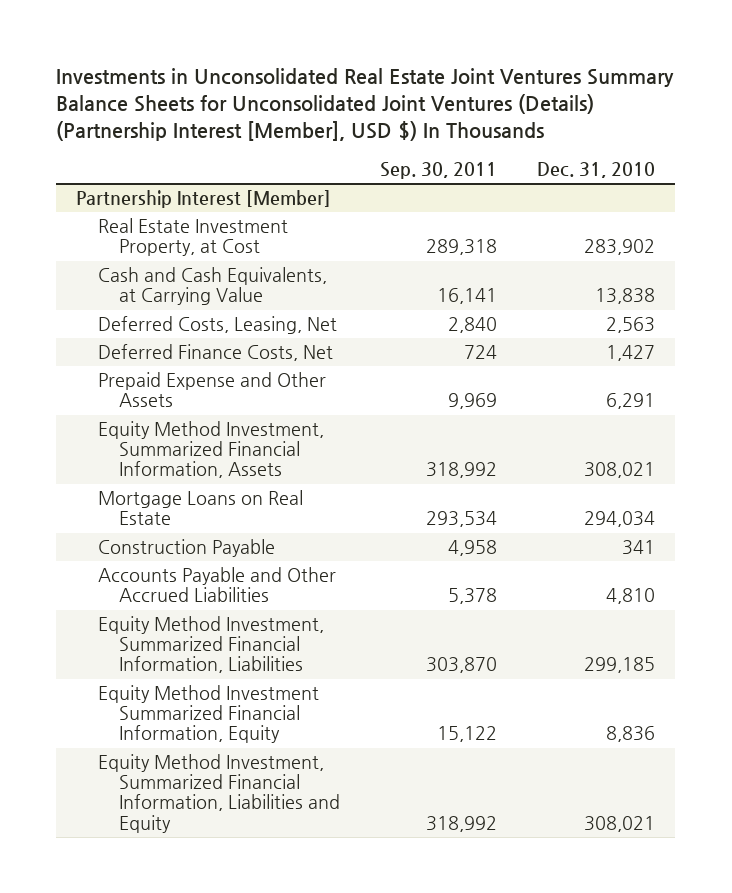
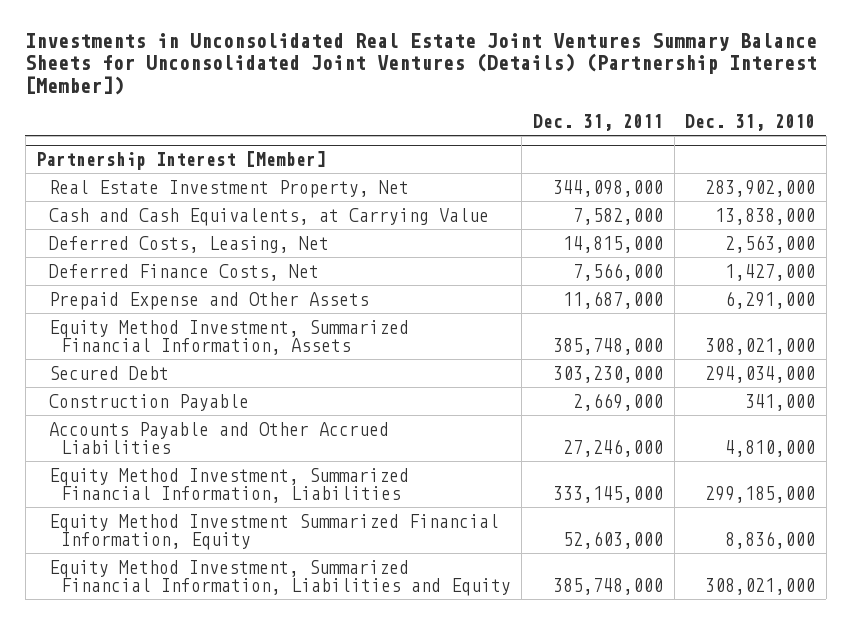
- Investments in Unconsolidated Real Estate Joint Ventures Summary Balance Sheets for Unconsolidated Joint Ventures (Details) (Partnership Interest [Member], USD $) In Thousands
+ Investments in Unconsolidated Real Estate Joint Ventures Summary Balance Sheets for Unconsolidated Joint Ventures (Details) (Partnership Interest [Member])
- | Sep. 30, 2011 | Dec. 31, 2010
+ | Dec. 31, 2011 | Dec. 31, 2010
@ Partnership Interest [Member]
- Real Estate Investment Property, at Cost | 289,318 | 283,902
- Cash and Cash Equivalents, at Carrying Value | 16,141 | 13,838
- Deferred Costs, Leasing, Net | 2,840 | 2,563
- Deferred Finance Costs, Net | 724 | 1,427
- Prepaid Expense and Other Assets | 9,969 | 6,291
- Equity Method Investment, Summarized Financial Information, Assets | 318,992 | 308,021
- Mortgage Loans on Real Estate | 293,534 | 294,034
- Construction Payable | 4,958 | 341
- Accounts Payable and Other Accrued Liabilities | 5,378 | 4,810
- Equity Method Investment, Summarized Financial Information, Liabilities | 303,870 | 299,185
- Equity Method Investment Summarized Financial Information, Equity | 15,122 | 8,836
- Equity Method Investment, Summarized Financial Information, Liabilities and Equity | 318,992 | 308,021
+ Real Estate Investment Property, Net | 344,098,000 | 283,902,000
+ Cash and Cash Equivalents, at Carrying Value | 7,582,000 | 13,838,000
+ Deferred Costs, Leasing, Net | 14,815,000 | 2,563,000
+ Deferred Finance Costs, Net | 7,566,000 | 1,427,000
+ Prepaid Expense and Other Assets | 11,687,000 | 6,291,000
+ Equity Method Investment, Summarized Financial Information, Assets | 385,748,000 | 308,021,000
+ Secured Debt | 303,230,000 | 294,034,000
+ Construction Payable | 2,669,000 | 341,000
+ Accounts Payable and Other Accrued Liabilities | 27,246,000 | 4,810,000
+ Equity Method Investment, Summarized Financial Information, Liabilities | 333,145,000 | 299,185,000
+ Equity Method Investment Summarized Financial Information, Equity | 52,603,000 | 8,836,000
+ Equity Method Investment, Summarized Financial Information, Liabilities and Equity | 385,748,000 | 308,021,000

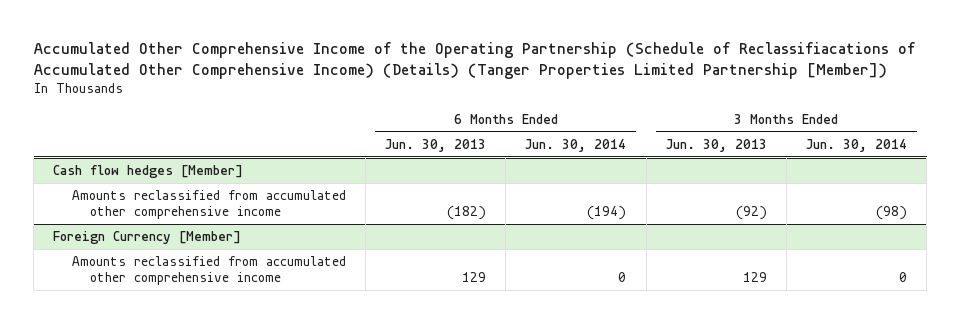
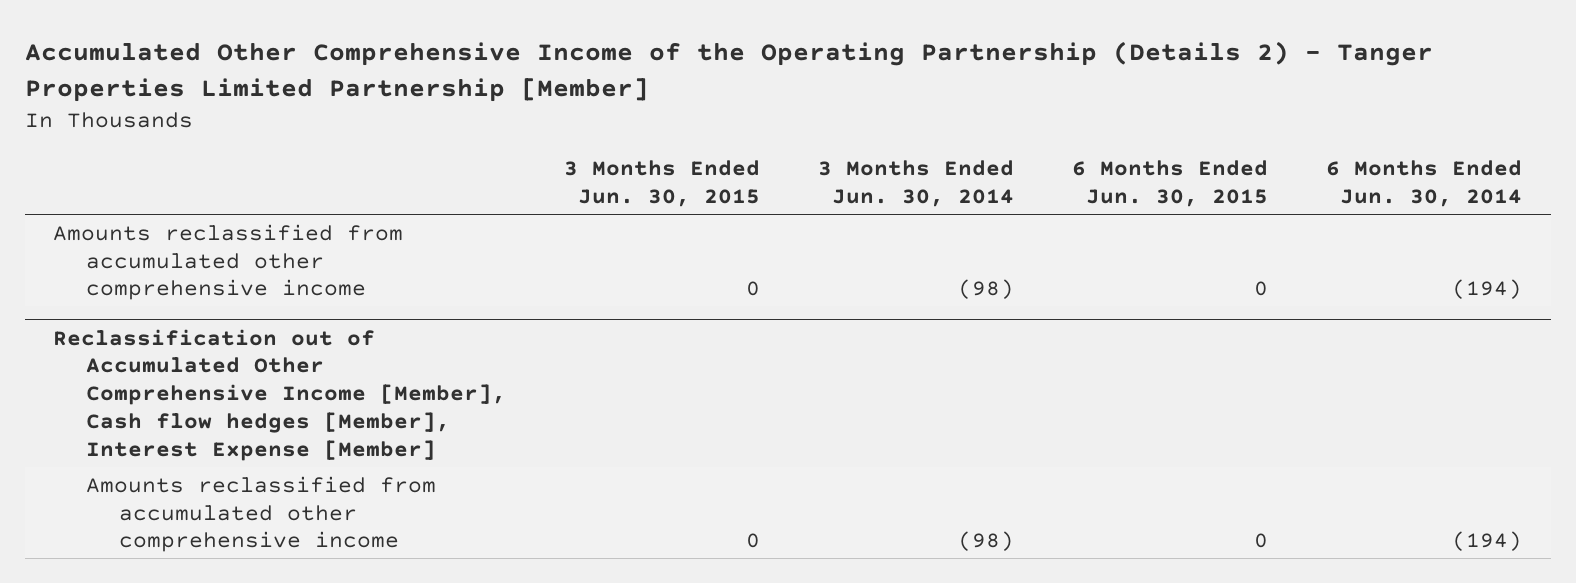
- Accumulated Other Comprehensive Income of the Operating Partnership (Schedule of Reclassifiacations of Accumulated Other Comprehensive Income) (Details) (Tanger Properties Limited Partnership [Member])
+ Accumulated Other Comprehensive Income of the Operating Partnership (Details 2) - Tanger Properties Limited Partnership [Member]
- | 6 Months Ended Jun. 30, 2013 | 6 Months Ended Jun. 30, 2014 | 3 Months Ended Jun. 30, 2013 | 3 Months Ended Jun. 30, 2014
+ | 3 Months Ended Jun. 30, 2015 | 3 Months Ended Jun. 30, 2014 | 6 Months Ended Jun. 30, 2015 | 6 Months Ended Jun. 30, 2014
- Cash flow hedges [Member]
- Foreign Currency [Member]
- Amounts reclassified from accumulated other comprehensive income | 129 | 0 | 129 | 0
+ Reclassification out of Accumulated Other Comprehensive Income [Member], Cash flow hedges [Member], Interest Expense [Member]
+ Amounts reclassified from accumulated other comprehensive income | 0 | (98) | 0 | (194)

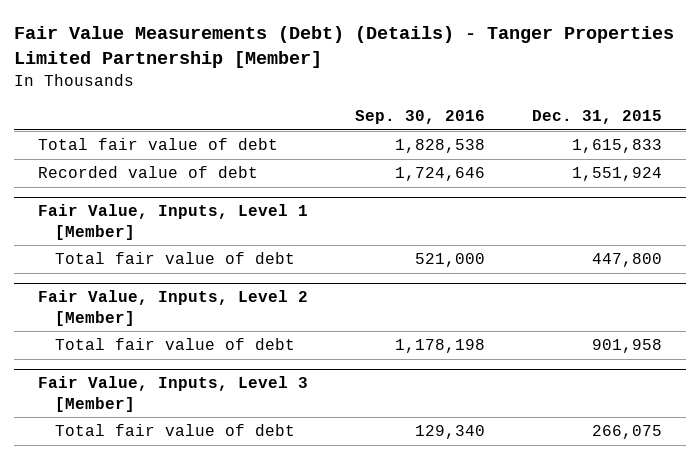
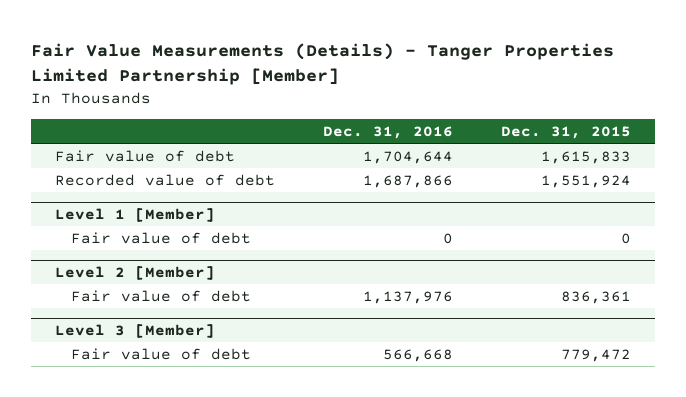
- Fair Value Measurements (Debt) (Details) - Tanger Properties Limited Partnership [Member]
+ Fair Value Measurements (Details) - Tanger Properties Limited Partnership [Member]
- | Sep. 30, 2016 | Dec. 31, 2015
+ | Dec. 31, 2016 | Dec. 31, 2015
- Total fair value of debt | 1,828,538 | 1,615,833
+ Fair value of debt | 1,704,644 | 1,615,833
- Fair Value, Inputs, Level 1 [Member]
- Total fair value of debt | 521,000 | 447,800
- Fair Value, Inputs, Level 2 [Member]
- Total fair value of debt | 1,178,198 | 901,958
- Fair Value, Inputs, Level 3 [Member]
- Total fair value of debt | 129,340 | 266,075
+ Level 1 [Member]
+ Fair value of debt | 0 | 0
+ Level 2 [Member]
+ Fair value of debt | 1,137,976 | 836,361
+ Level 3 [Member]
+ Fair value of debt | 566,668 | 779,472

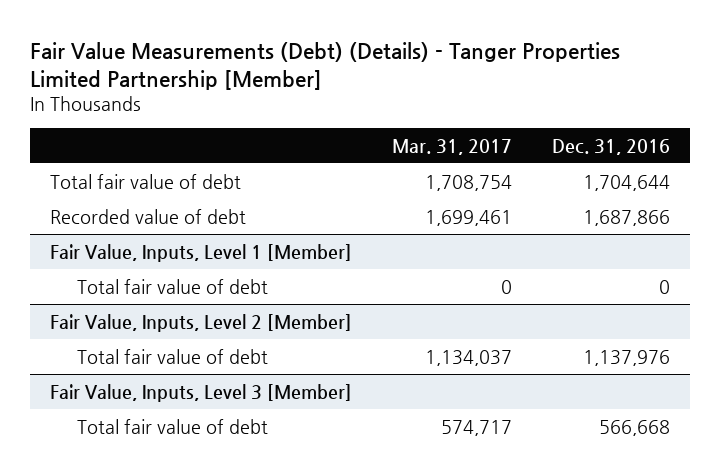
- Fair Value Measurements (Details) - Tanger Properties Limited Partnership [Member]
+ Fair Value Measurements (Debt) (Details) - Tanger Properties Limited Partnership [Member]
- | Dec. 31, 2016 | Dec. 31, 2015
+ | Mar. 31, 2017 | Dec. 31, 2016
- Fair value of debt | 1,704,644 | 1,615,833
+ Total fair value of debt | 1,708,754 | 1,704,644
- Level 1 [Member]
- Fair value of debt | 0 | 0
- Level 2 [Member]
- Fair value of debt | 1,137,976 | 836,361
- Level 3 [Member]
- Fair value of debt | 566,668 | 779,472
+ Fair Value, Inputs, Level 1 [Member]
+ Total fair value of debt | 0 | 0
+ Fair Value, Inputs, Level 2 [Member]
+ Total fair value of debt | 1,134,037 | 1,137,976
+ Fair Value, Inputs, Level 3 [Member]
+ Total fair value of debt | 574,717 | 566,668

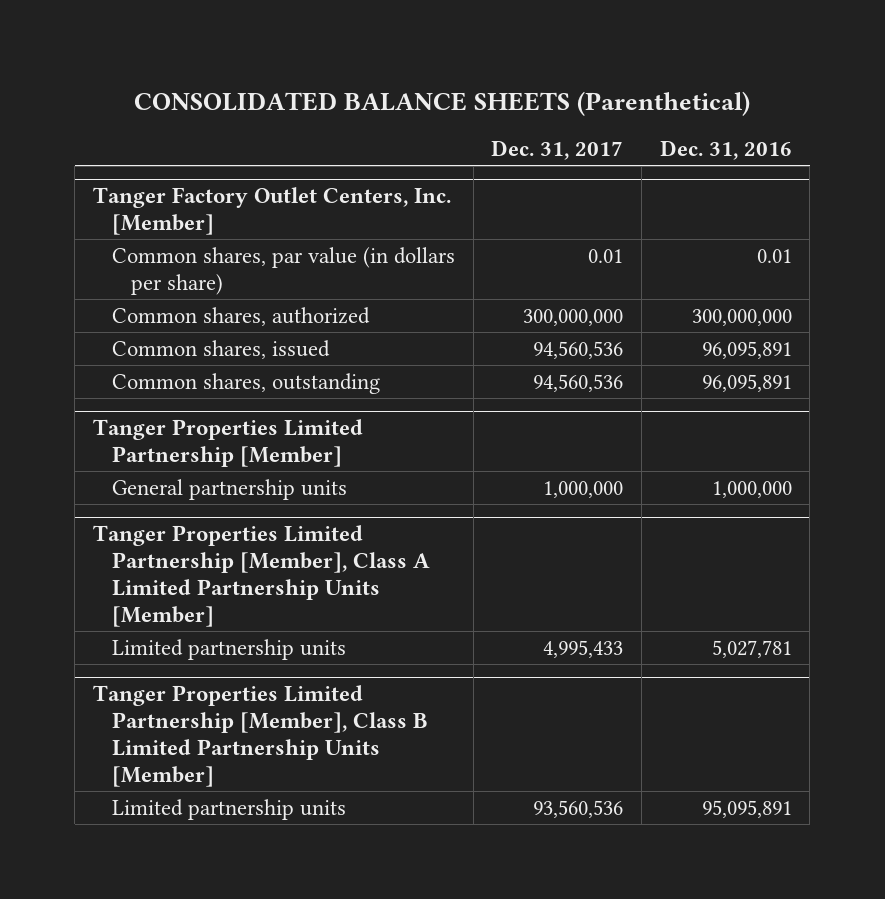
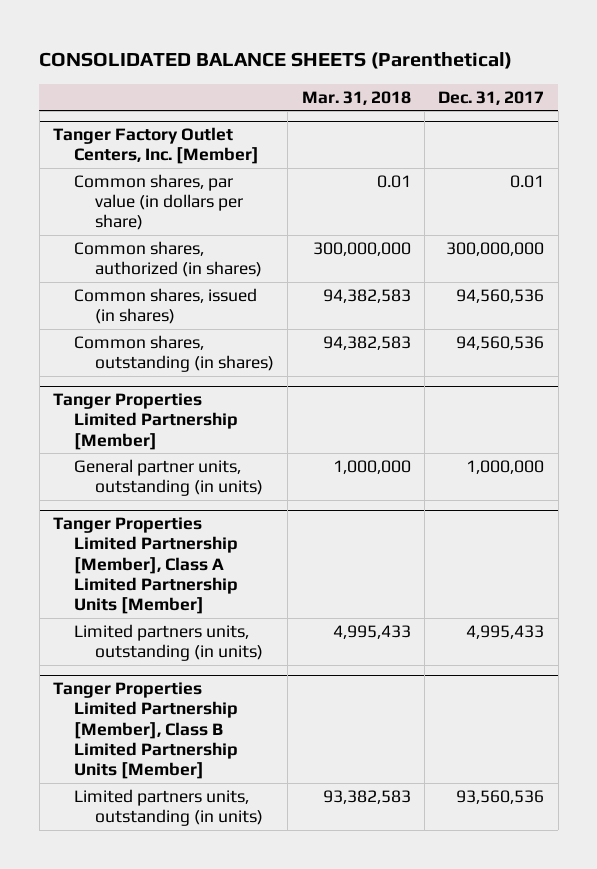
- | Dec. 31, 2017 | Dec. 31, 2016
+ | Mar. 31, 2018 | Dec. 31, 2017
@ Tanger Factory Outlet Centers, Inc. [Member]
- Common shares, authorized | 300,000,000 | 300,000,000
- Common shares, issued | 94,560,536 | 96,095,891
- Common shares, outstanding | 94,560,536 | 96,095,891
+ Common shares, authorized (in shares) | 300,000,000 | 300,000,000
+ Common shares, issued (in shares) | 94,382,583 | 94,560,536
+ Common shares, outstanding (in shares) | 94,382,583 | 94,560,536
@ Tanger Properties Limited Partnership [Member]
- General partnership units | 1,000,000 | 1,000,000
+ General partner units, outstanding (in units) | 1,000,000 | 1,000,000
@ Tanger Properties Limited Partnership [Member], Class A Limited Partnership Units [Member]
- Limited partnership units | 4,995,433 | 5,027,781
+ Limited partners units, outstanding (in units) | 4,995,433 | 4,995,433
@ Tanger Properties Limited Partnership [Member], Class B Limited Partnership Units [Member]
- Limited partnership units | 93,560,536 | 95,095,891
+ Limited partners units, outstanding (in units) | 93,382,583 | 93,560,536

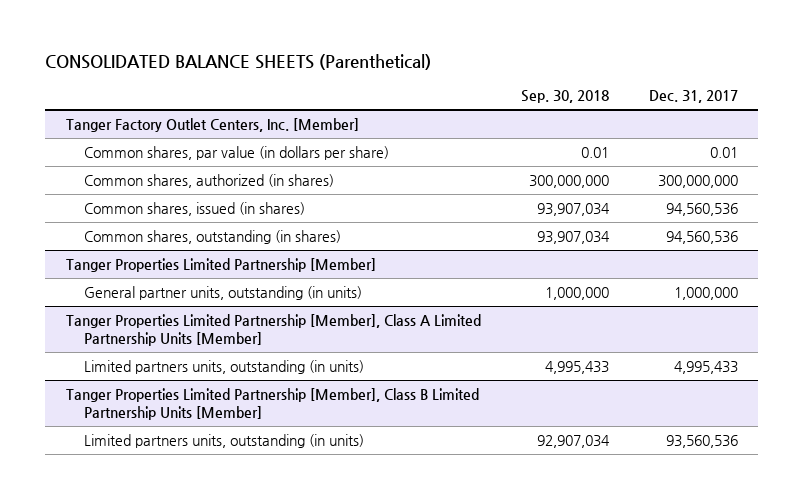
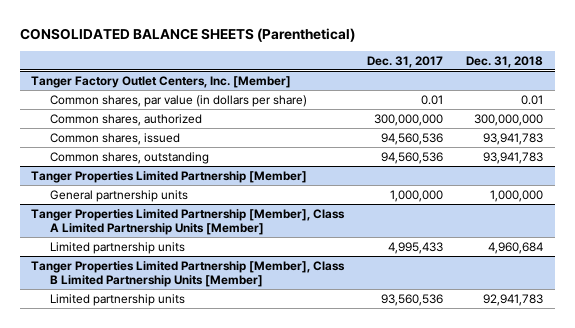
- | Sep. 30, 2018 | Dec. 31, 2017
+ | Dec. 31, 2017 | Dec. 31, 2018
@ Tanger Factory Outlet Centers, Inc. [Member]
- Common shares, authorized (in shares) | 300,000,000 | 300,000,000
- Common shares, issued (in shares) | 93,907,034 | 94,560,536
- Common shares, outstanding (in shares) | 93,907,034 | 94,560,536
+ Common shares, authorized | 300,000,000 | 300,000,000
+ Common shares, issued | 94,560,536 | 93,941,783
+ Common shares, outstanding | 94,560,536 | 93,941,783
@ Tanger Properties Limited Partnership [Member]
- General partner units, outstanding (in units) | 1,000,000 | 1,000,000
+ General partnership units | 1,000,000 | 1,000,000
@ Tanger Properties Limited Partnership [Member], Class A Limited Partnership Units [Member]
- Limited partners units, outstanding (in units) | 4,995,433 | 4,995,433
+ Limited partnership units | 4,995,433 | 4,960,684
@ Tanger Properties Limited Partnership [Member], Class B Limited Partnership Units [Member]
- Limited partners units, outstanding (in units) | 92,907,034 | 93,560,536
+ Limited partnership units | 93,560,536 | 92,941,783

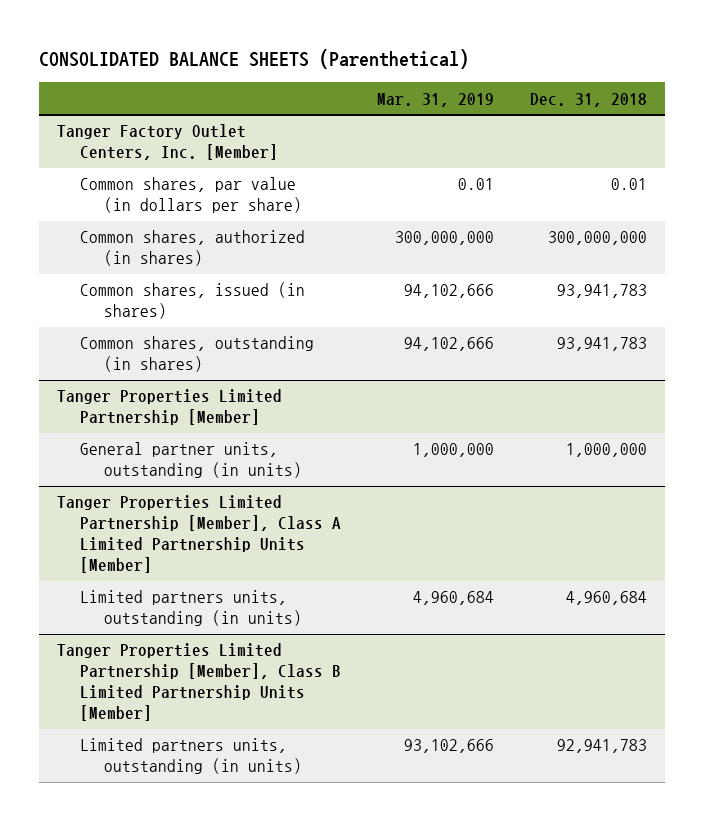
- | Dec. 31, 2017 | Dec. 31, 2018
+ | Mar. 31, 2019 | Dec. 31, 2018
@ Tanger Factory Outlet Centers, Inc. [Member]
- Common shares, authorized | 300,000,000 | 300,000,000
- Common shares, issued | 94,560,536 | 93,941,783
- Common shares, outstanding | 94,560,536 | 93,941,783
+ Common shares, authorized (in shares) | 300,000,000 | 300,000,000
+ Common shares, issued (in shares) | 94,102,666 | 93,941,783
+ Common shares, outstanding (in shares) | 94,102,666 | 93,941,783
@ Tanger Properties Limited Partnership [Member]
- General partnership units | 1,000,000 | 1,000,000
+ General partner units, outstanding (in units) | 1,000,000 | 1,000,000
@ Tanger Properties Limited Partnership [Member], Class A Limited Partnership Units [Member]
- Limited partnership units | 4,995,433 | 4,960,684
+ Limited partners units, outstanding (in units) | 4,960,684 | 4,960,684
@ Tanger Properties Limited Partnership [Member], Class B Limited Partnership Units [Member]
- Limited partnership units | 93,560,536 | 92,941,783
+ Limited partners units, outstanding (in units) | 93,102,666 | 92,941,783

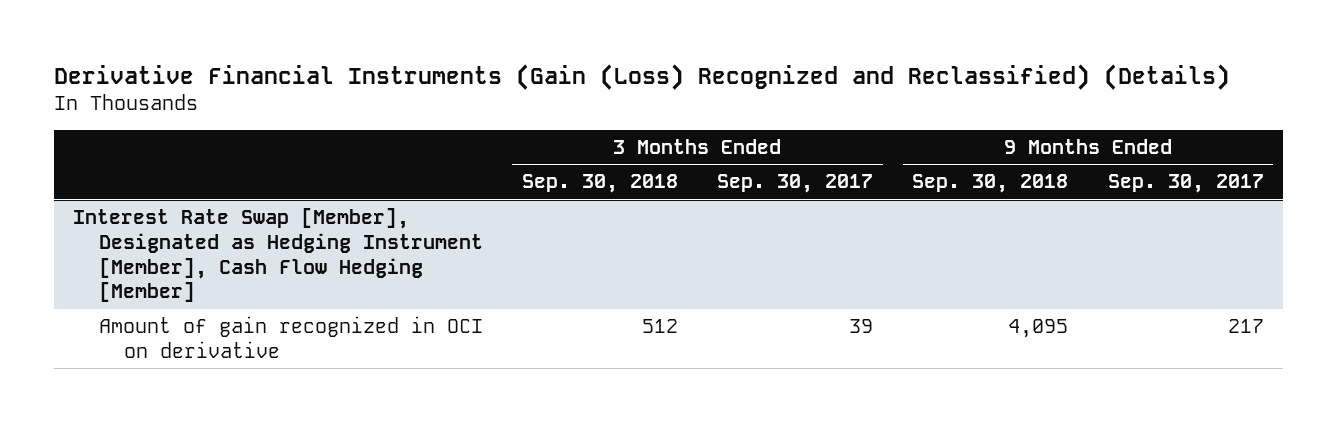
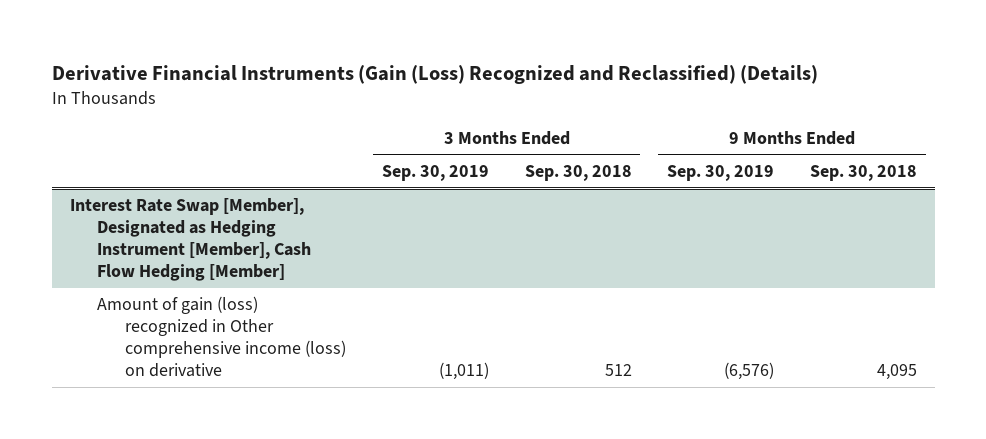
- | 3 Months Ended Sep. 30, 2018 | 3 Months Ended Sep. 30, 2017 | 9 Months Ended Sep. 30, 2018 | 9 Months Ended Sep. 30, 2017
+ | 3 Months Ended Sep. 30, 2019 | 3 Months Ended Sep. 30, 2018 | 9 Months Ended Sep. 30, 2019 | 9 Months Ended Sep. 30, 2018
@ Interest Rate Swap [Member], Designated as Hedging Instrument [Member], Cash Flow Hedging [Member]
- Amount of gain recognized in OCI on derivative | 512 | 39 | 4,095 | 217
+ Amount of gain (loss) recognized in Other comprehensive income (loss) on derivative | (1,011) | 512 | (6,576) | 4,095

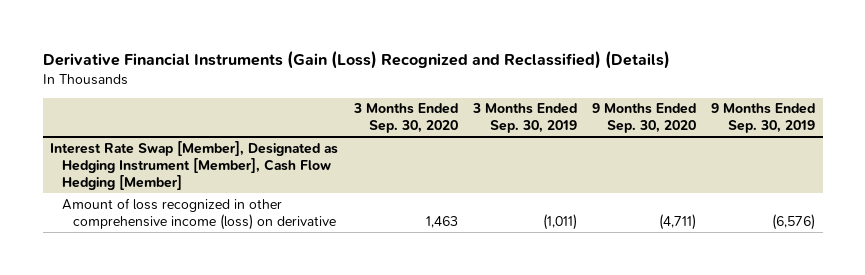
- | 3 Months Ended Sep. 30, 2019 | 3 Months Ended Sep. 30, 2018 | 9 Months Ended Sep. 30, 2019 | 9 Months Ended Sep. 30, 2018
+ | 3 Months Ended Sep. 30, 2020 | 3 Months Ended Sep. 30, 2019 | 9 Months Ended Sep. 30, 2020 | 9 Months Ended Sep. 30, 2019
@ Interest Rate Swap [Member], Designated as Hedging Instrument [Member], Cash Flow Hedging [Member]
- Amount of gain (loss) recognized in Other comprehensive income (loss) on derivative | (1,011) | 512 | (6,576) | 4,095
+ Amount of loss recognized in other comprehensive income (loss) on derivative | 1,463 | (1,011) | (4,711) | (6,576)

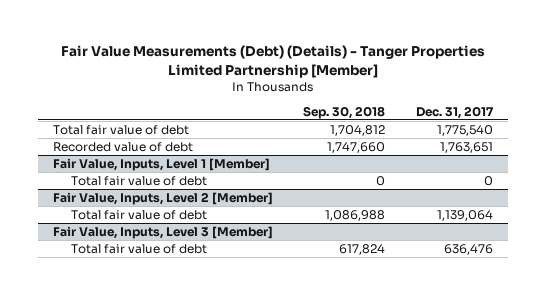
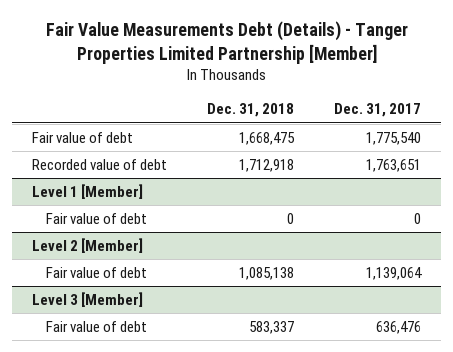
- Fair Value Measurements (Debt) (Details) - Tanger Properties Limited Partnership [Member]
+ Fair Value Measurements Debt (Details) - Tanger Properties Limited Partnership [Member]
- | Sep. 30, 2018 | Dec. 31, 2017
+ | Dec. 31, 2018 | Dec. 31, 2017
- Total fair value of debt | 1,704,812 | 1,775,540
+ Fair value of debt | 1,668,475 | 1,775,540
- Fair Value, Inputs, Level 1 [Member]
- Total fair value of debt | 0 | 0
- Fair Value, Inputs, Level 2 [Member]
- Total fair value of debt | 1,086,988 | 1,139,064
- Fair Value, Inputs, Level 3 [Member]
- Total fair value of debt | 617,824 | 636,476
+ Level 1 [Member]
+ Fair value of debt | 0 | 0
+ Level 2 [Member]
+ Fair value of debt | 1,085,138 | 1,139,064
+ Level 3 [Member]
+ Fair value of debt | 583,337 | 636,476

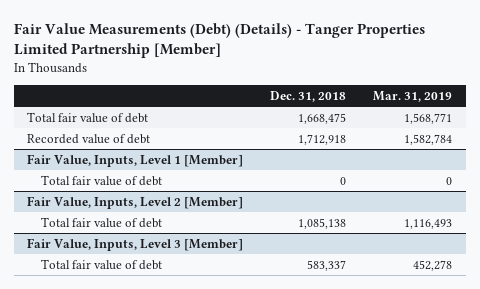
- Fair Value Measurements Debt (Details) - Tanger Properties Limited Partnership [Member]
+ Fair Value Measurements (Debt) (Details) - Tanger Properties Limited Partnership [Member]
- | Dec. 31, 2018 | Dec. 31, 2017
+ | Dec. 31, 2018 | Mar. 31, 2019
- Fair value of debt | 1,668,475 | 1,775,540
+ Total fair value of debt | 1,668,475 | 1,568,771
- Level 1 [Member]
- Fair value of debt | 0 | 0
- Level 2 [Member]
- Fair value of debt | 1,085,138 | 1,139,064
- Level 3 [Member]
- Fair value of debt | 583,337 | 636,476
+ Fair Value, Inputs, Level 1 [Member]
+ Total fair value of debt | 0 | 0
+ Fair Value, Inputs, Level 2 [Member]
+ Total fair value of debt | 1,085,138 | 1,116,493
+ Fair Value, Inputs, Level 3 [Member]
+ Total fair value of debt | 583,337 | 452,278

